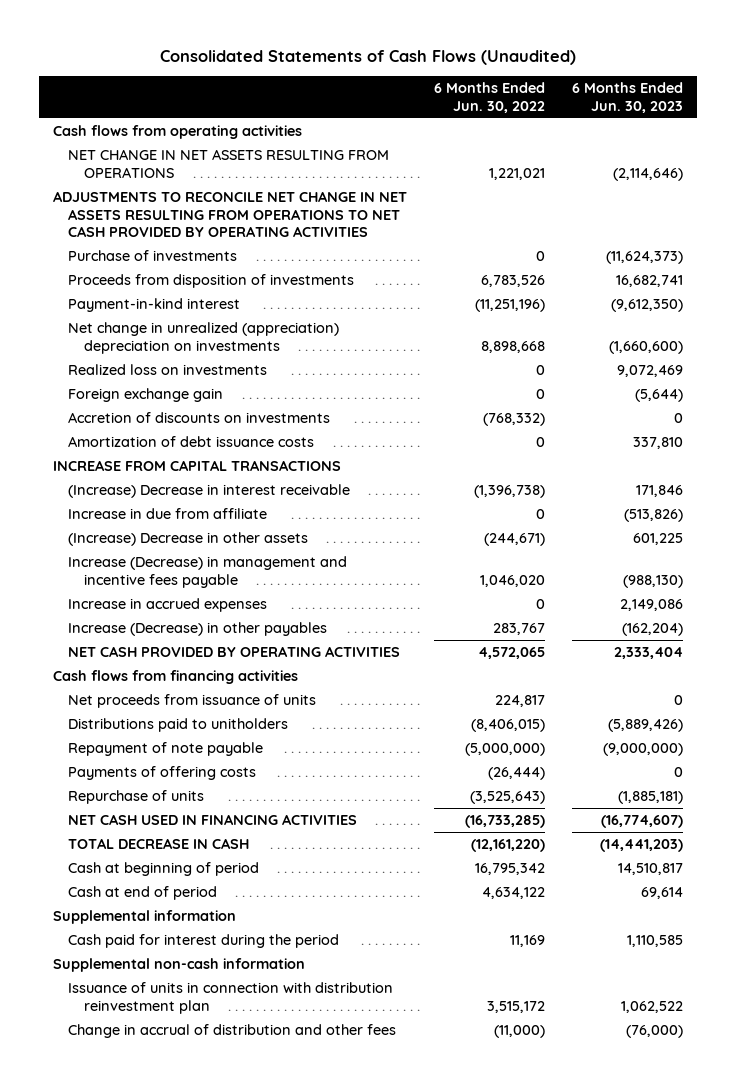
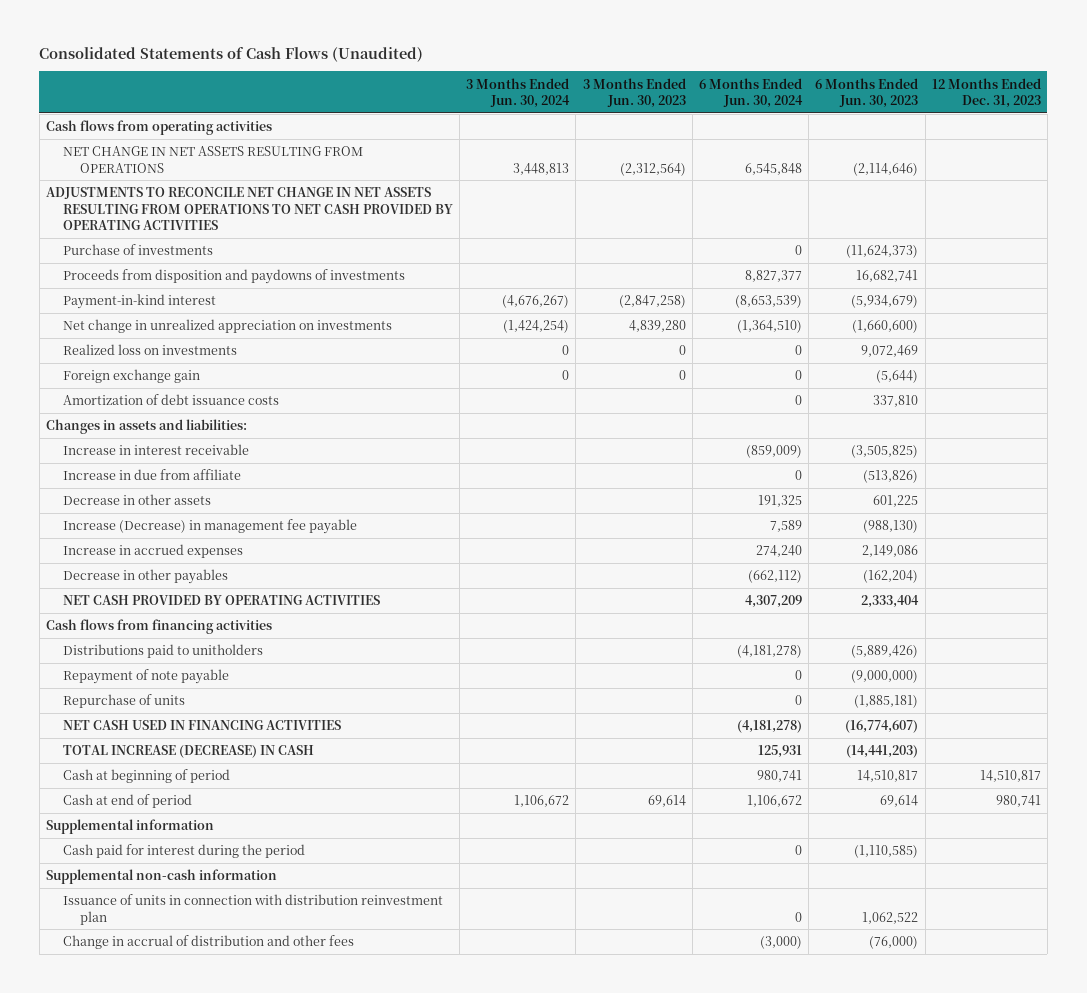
- | 6 Months Ended Jun. 30, 2022 | 6 Months Ended Jun. 30, 2023
+ | 3 Months Ended Jun. 30, 2024 | 3 Months Ended Jun. 30, 2023 | 6 Months Ended Jun. 30, 2024 | 6 Months Ended Jun. 30, 2023 | 12 Months Ended Dec. 31, 2023
- Proceeds from disposition of investments | 6,783,526 | 16,682,741
- Payment-in-kind interest | (11,251,196) | (9,612,350)
- Net change in unrealized (appreciation) depreciation on investments | 8,898,668 | (1,660,600)
+ Proceeds from disposition and paydowns of investments | | | 8,827,377 | 16,682,741 |
+ Payment-in-kind interest | (4,676,267) | (2,847,258) | (8,653,539) | (5,934,679) |
+ Net change in unrealized appreciation on investments | (1,424,254) | 4,839,280 | (1,364,510) | (1,660,600) |
- Accretion of discounts on investments | (768,332) | 0
- INCREASE FROM CAPITAL TRANSACTIONS
- (Increase) Decrease in interest receivable | (1,396,738) | 171,846
+ Changes in assets and liabilities:
+ Increase in interest receivable | | | (859,009) | (3,505,825) |
- (Increase) Decrease in other assets | (244,671) | 601,225
- Increase (Decrease) in management and incentive fees payable | 1,046,020 | (988,130)
+ Decrease in other assets | | | 191,325 | 601,225 |
+ Increase (Decrease) in management fee payable | | | 7,589 | (988,130) |
- Increase (Decrease) in other payables | 283,767 | (162,204)
+ Decrease in other payables | | | (662,112) | (162,204) |
- Net proceeds from issuance of units | 224,817 | 0
- Payments of offering costs | (26,444) | 0
- TOTAL DECREASE IN CASH | (12,161,220) | (14,441,203)
+ TOTAL INCREASE (DECREASE) IN CASH | | | 125,931 | (14,441,203) |
- Cash paid for interest during the period | 11,169 | 1,110,585
+ Cash paid for interest during the period | | | 0 | (1,110,585) |

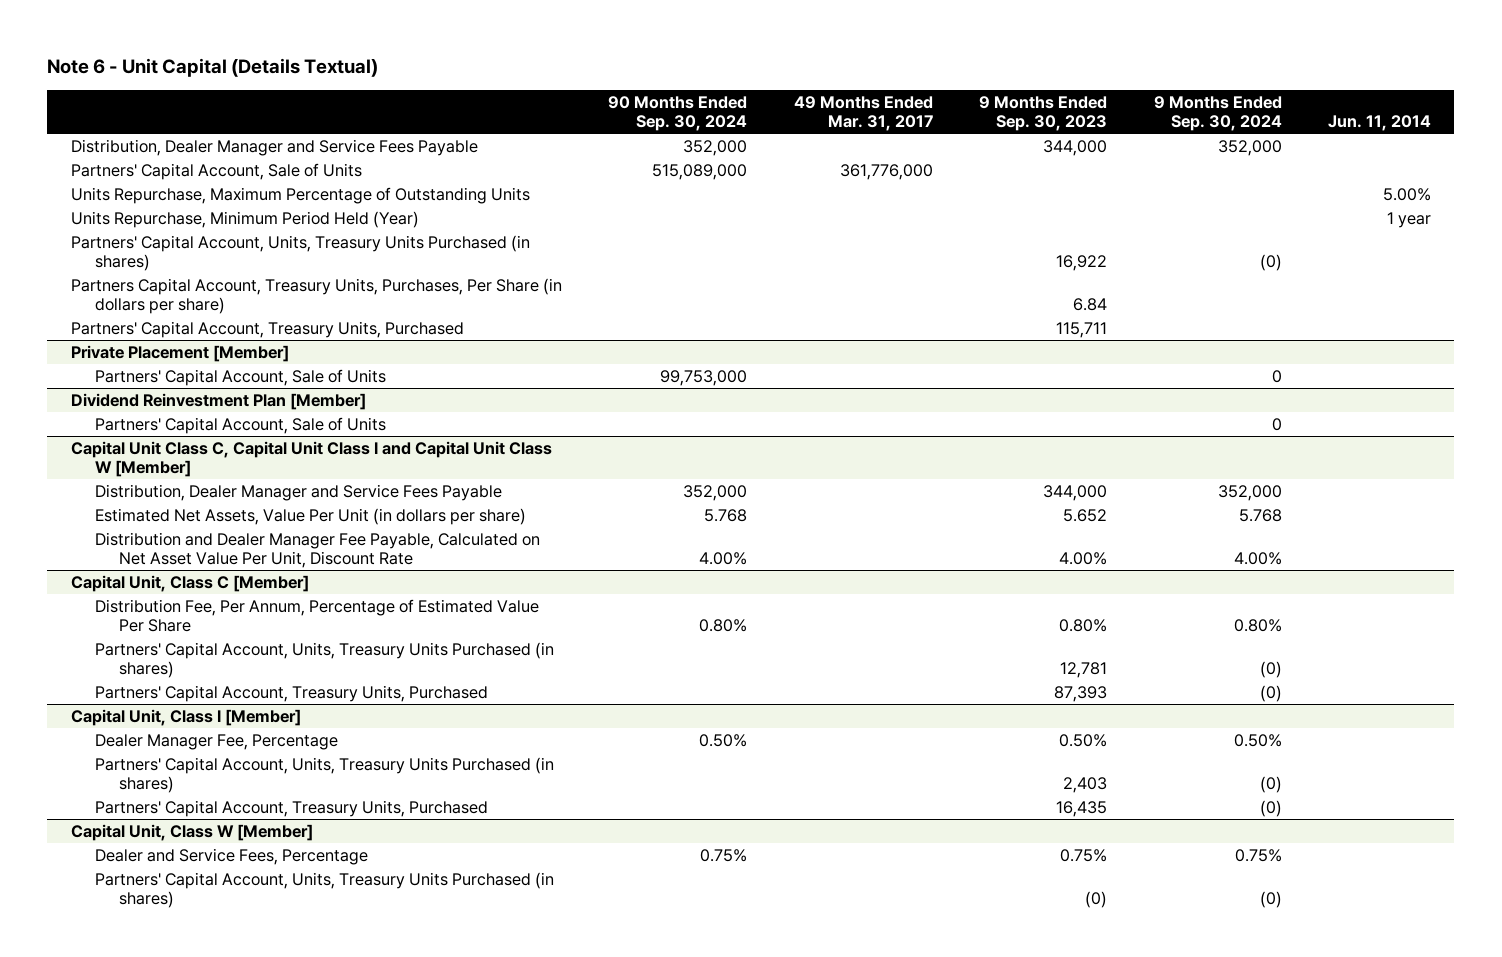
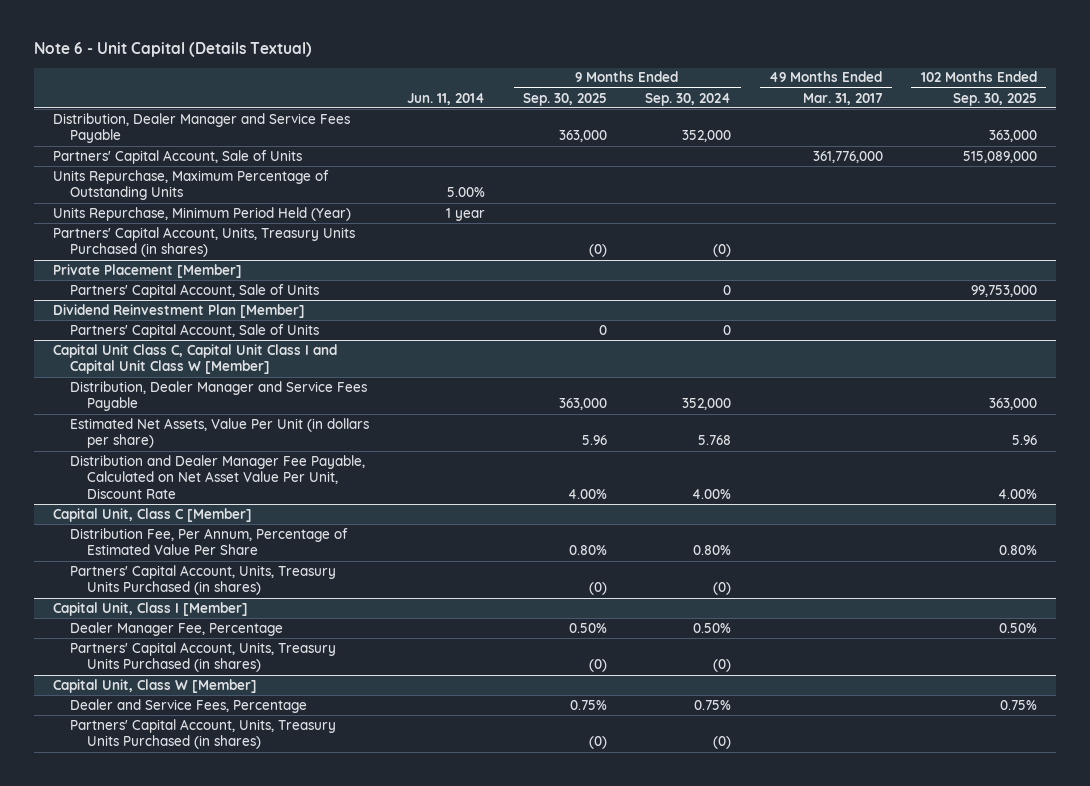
- | 90 Months Ended Sep. 30, 2024 | 49 Months Ended Mar. 31, 2017 | 9 Months Ended Sep. 30, 2023 | 9 Months Ended Sep. 30, 2024 | Jun. 11, 2014
+ | Jun. 11, 2014 | 9 Months Ended Sep. 30, 2025 | 9 Months Ended Sep. 30, 2024 | 49 Months Ended Mar. 31, 2017 | 102 Months Ended Sep. 30, 2025
- Partners Capital Account, Treasury Units, Purchases, Per Share (in dollars per share) | | | 6.84 | |
- Partners' Capital Account, Treasury Units, Purchased | | | 115,711 | |
@ Capital Unit, Class C [Member]
- Partners' Capital Account, Treasury Units, Purchased | | | 87,393 | (0) |
@ Capital Unit, Class I [Member]
- Partners' Capital Account, Treasury Units, Purchased | | | 16,435 | (0) |

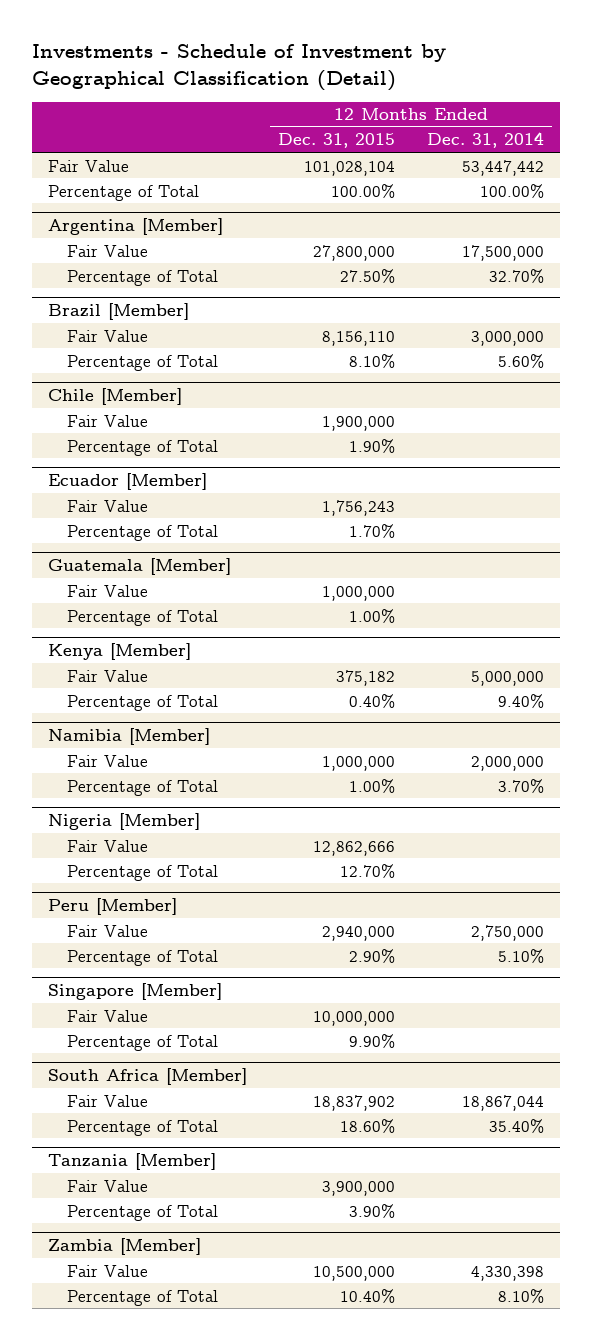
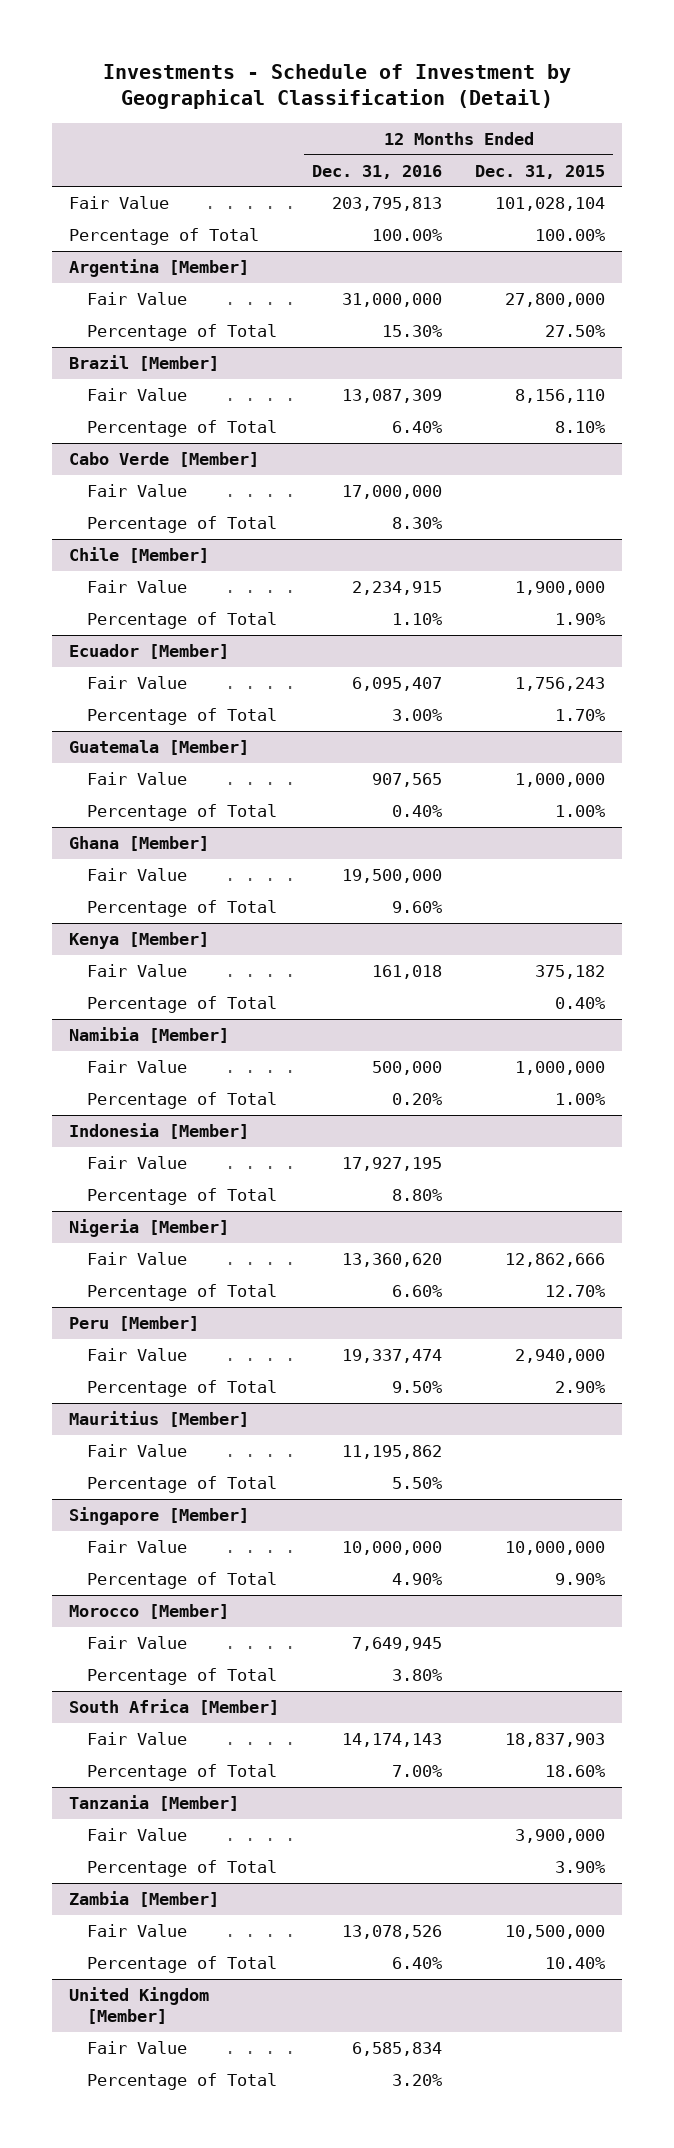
- | 12 Months Ended Dec. 31, 2015 | 12 Months Ended Dec. 31, 2014
+ | 12 Months Ended Dec. 31, 2016 | 12 Months Ended Dec. 31, 2015
+ Cabo Verde [Member]
+ Fair Value | 17,000,000 |
+ Percentage of Total | 8.30% |
+ Ghana [Member]
+ Fair Value | 19,500,000 |
+ Percentage of Total | 9.60% |
+ Indonesia [Member]
+ Fair Value | 17,927,195 |
+ Percentage of Total | 8.80% |
+ Mauritius [Member]
+ Fair Value | 11,195,862 |
+ Percentage of Total | 5.50% |
+ Morocco [Member]
+ Fair Value | 7,649,945 |
+ Percentage of Total | 3.80% |
@ South Africa [Member]
- Fair Value | 18,837,902 | 18,867,044
+ Fair Value | 14,174,143 | 18,837,903
+ United Kingdom [Member]
+ Fair Value | 6,585,834 |
+ Percentage of Total | 3.20% |

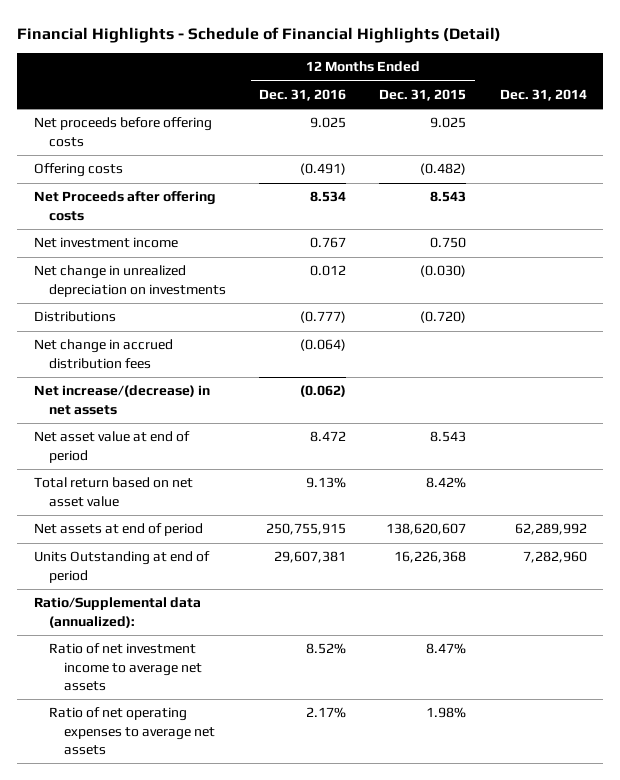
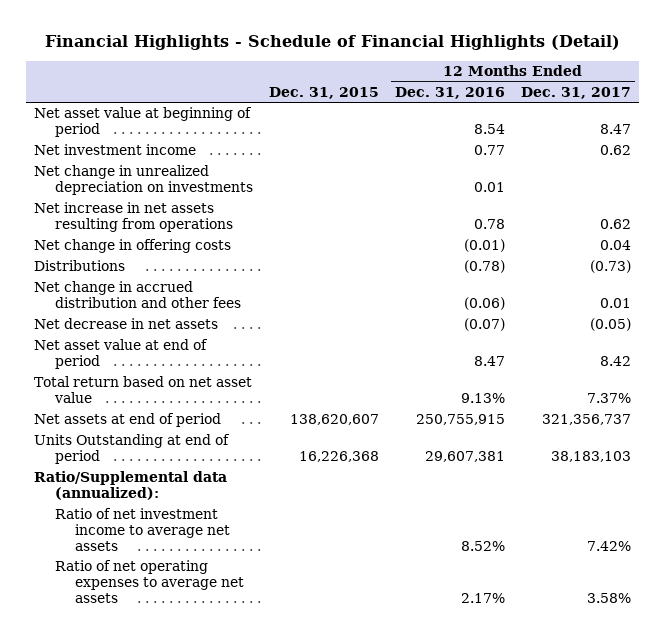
- | 12 Months Ended Dec. 31, 2016 | 12 Months Ended Dec. 31, 2015 | Dec. 31, 2014
+ | Dec. 31, 2015 | 12 Months Ended Dec. 31, 2016 | 12 Months Ended Dec. 31, 2017
- Net proceeds before offering costs | 9.025 | 9.025 |
- Offering costs | (0.491) | (0.482) |
- Net Proceeds after offering costs | 8.534 | 8.543 |
- Net investment income | 0.767 | 0.750 |
- Net change in unrealized depreciation on investments | 0.012 | (0.030) |
- Distributions | (0.777) | (0.720) |
- Net change in accrued distribution fees | (0.064) | |
- Net increase/(decrease) in net assets | (0.062) | |
- Net asset value at end of period | 8.472 | 8.543 |
+ Net asset value at beginning of period | | 8.54 | 8.47
+ Net investment income | | 0.77 | 0.62
+ Net change in unrealized depreciation on investments | | 0.01 |
+ Net increase in net assets resulting from operations | | 0.78 | 0.62
+ Net change in offering costs | | (0.01) | 0.04
+ Distributions | | (0.78) | (0.73)
+ Net change in accrued distribution and other fees | | (0.06) | 0.01
+ Net decrease in net assets | | (0.07) | (0.05)
+ Net asset value at end of period | | 8.47 | 8.42

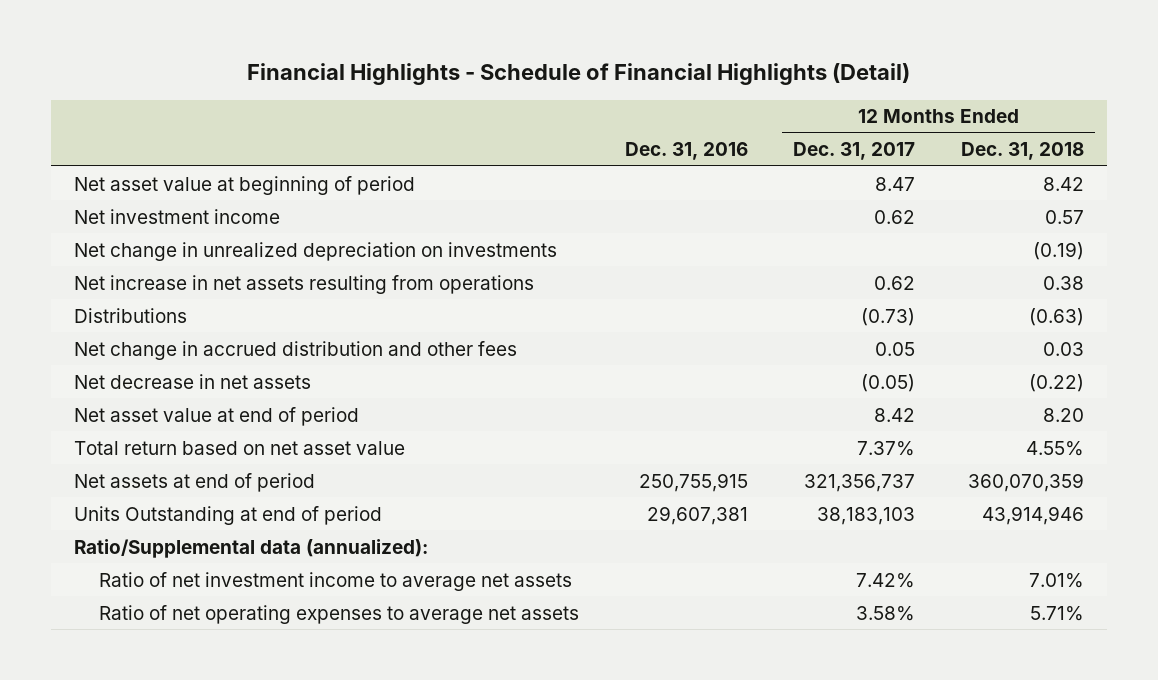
- | Dec. 31, 2015 | 12 Months Ended Dec. 31, 2016 | 12 Months Ended Dec. 31, 2017
+ | Dec. 31, 2016 | 12 Months Ended Dec. 31, 2017 | 12 Months Ended Dec. 31, 2018
- Net change in offering costs | | (0.01) | 0.04
- Net change in accrued distribution and other fees | | (0.06) | 0.01
+ Net change in accrued distribution and other fees | | 0.05 | 0.03

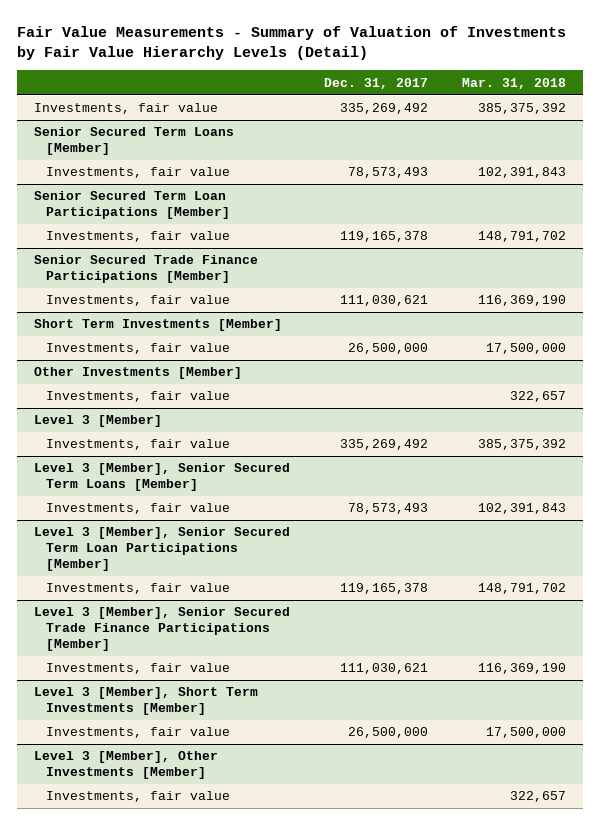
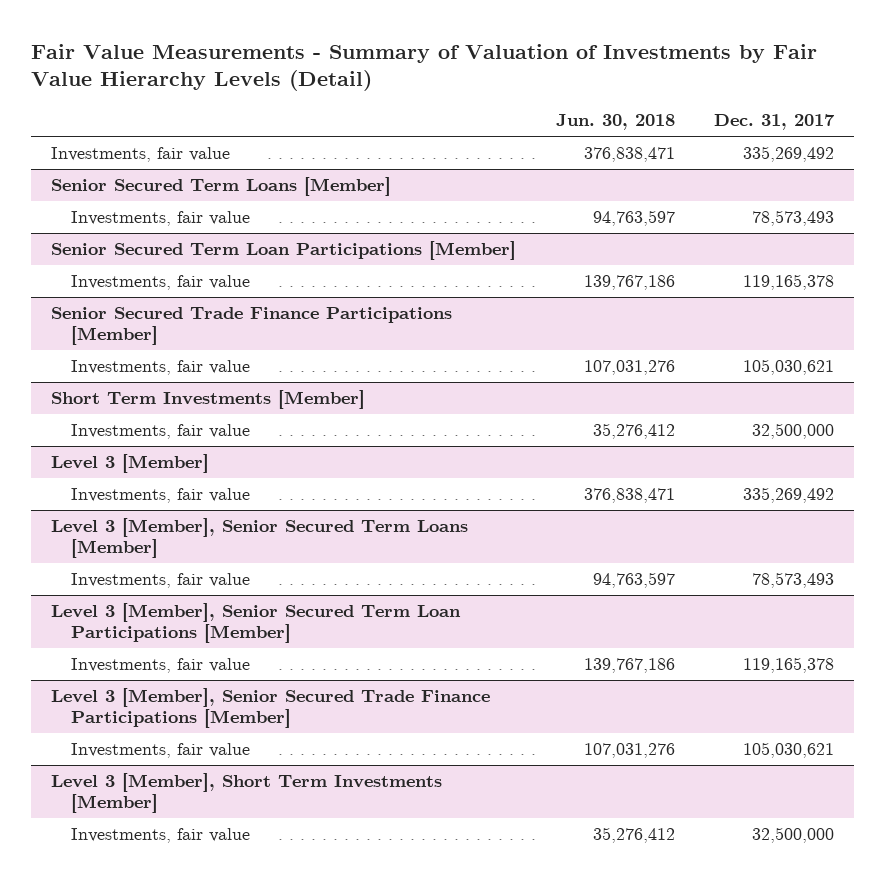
- | Dec. 31, 2017 | Mar. 31, 2018
+ | Jun. 30, 2018 | Dec. 31, 2017
@ Senior Secured Trade Finance Participations [Member]
- Investments, fair value | 111,030,621 | 116,369,190
+ Investments, fair value | 107,031,276 | 105,030,621
@ Short Term Investments [Member]
- Investments, fair value | 26,500,000 | 17,500,000
- Other Investments [Member]
- Investments, fair value | | 322,657
@ Short Term Investments [Member]
+ Investments, fair value | 35,276,412 | 32,500,000
@ Level 3 [Member], Senior Secured Trade Finance Participations [Member]
- Investments, fair value | 111,030,621 | 116,369,190
+ Investments, fair value | 107,031,276 | 105,030,621
@ Level 3 [Member], Short Term Investments [Member]
- Investments, fair value | 26,500,000 | 17,500,000
- Level 3 [Member], Other Investments [Member]
- Investments, fair value | | 322,657
@ Level 3 [Member], Short Term Investments [Member]
+ Investments, fair value | 35,276,412 | 32,500,000

